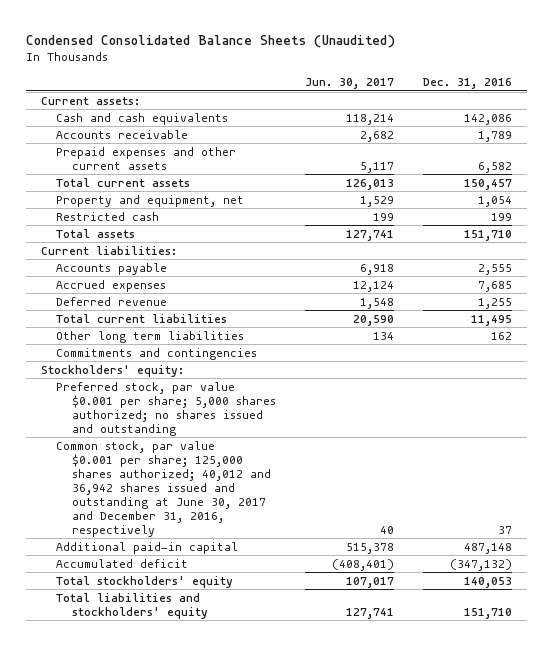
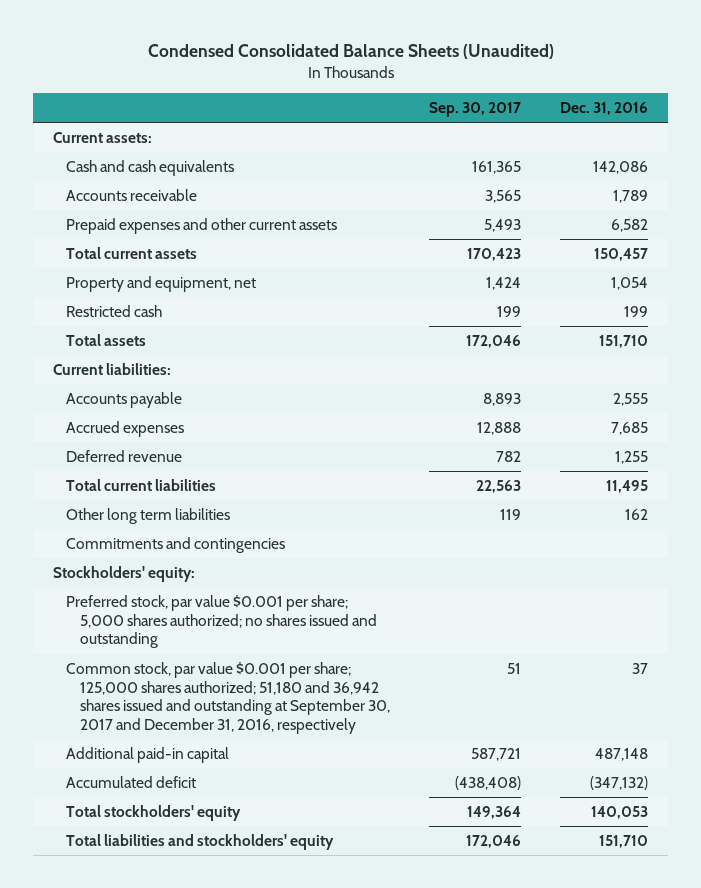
- | Jun. 30, 2017 | Dec. 31, 2016
+ | Sep. 30, 2017 | Dec. 31, 2016
- Common stock, par value $0.001 per share; 125,000 shares authorized; 40,012 and 36,942 shares issued and outstanding at June 30, 2017 and December 31, 2016, respectively | 40 | 37
+ Common stock, par value $0.001 per share; 125,000 shares authorized; 51,180 and 36,942 shares issued and outstanding at September 30, 2017 and December 31, 2016, respectively | 51 | 37

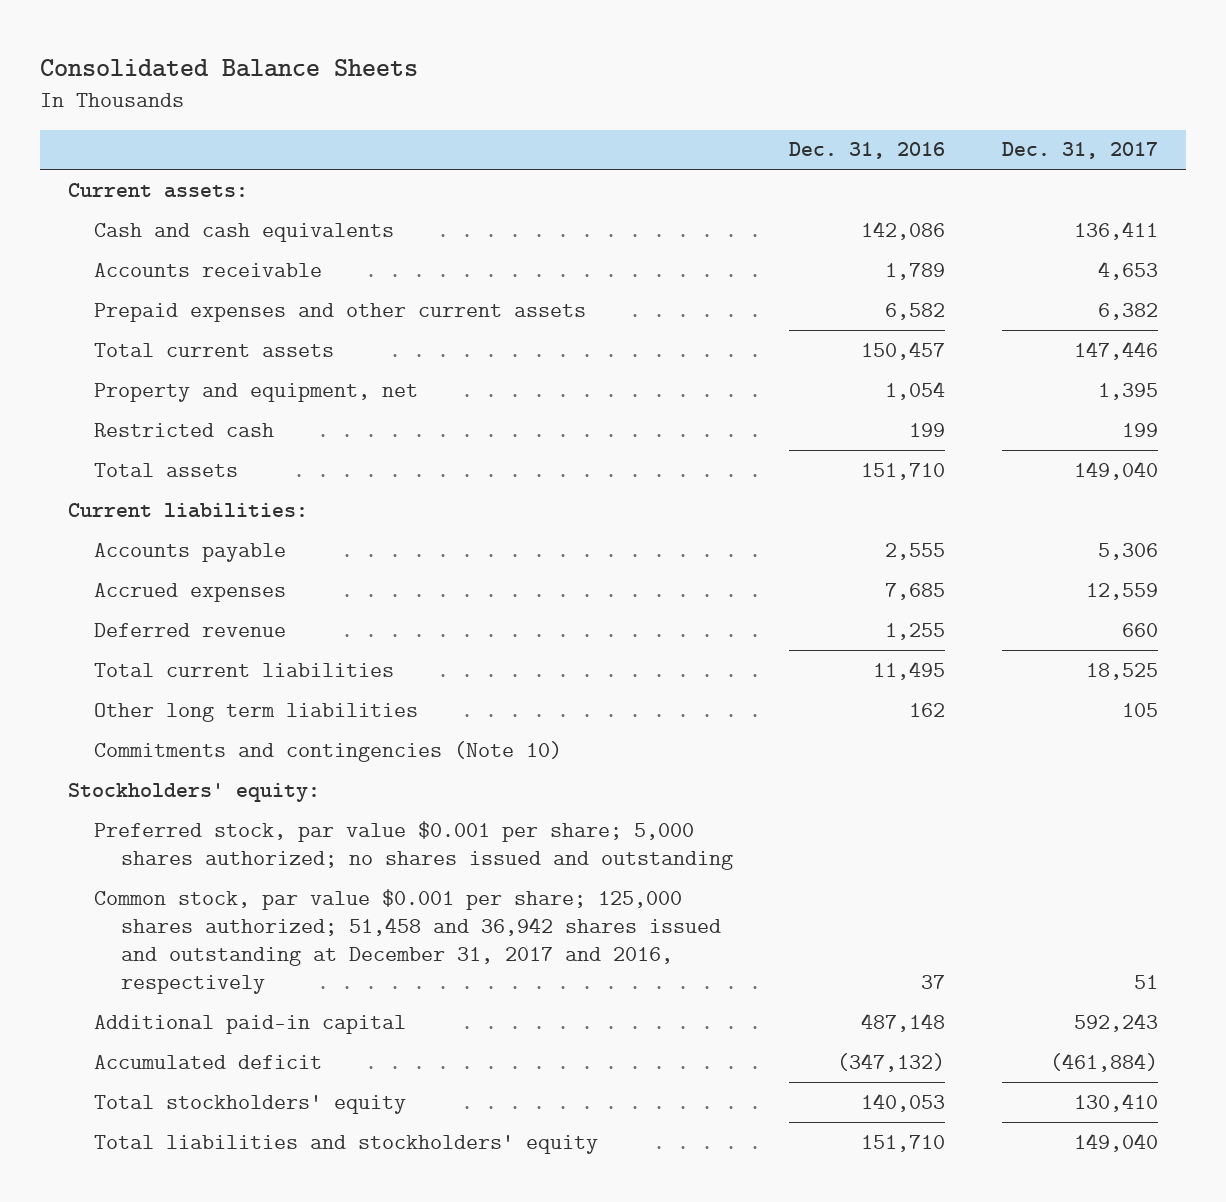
- Condensed Consolidated Balance Sheets (Unaudited)
+ Consolidated Balance Sheets
- | Sep. 30, 2017 | Dec. 31, 2016
+ | Dec. 31, 2016 | Dec. 31, 2017
- Commitments and contingencies
+ Commitments and contingencies (Note 10)
- Common stock, par value $0.001 per share; 125,000 shares authorized; 51,180 and 36,942 shares issued and outstanding at September 30, 2017 and December 31, 2016, respectively | 51 | 37
+ Common stock, par value $0.001 per share; 125,000 shares authorized; 51,458 and 36,942 shares issued and outstanding at December 31, 2017 and 2016, respectively | 37 | 51

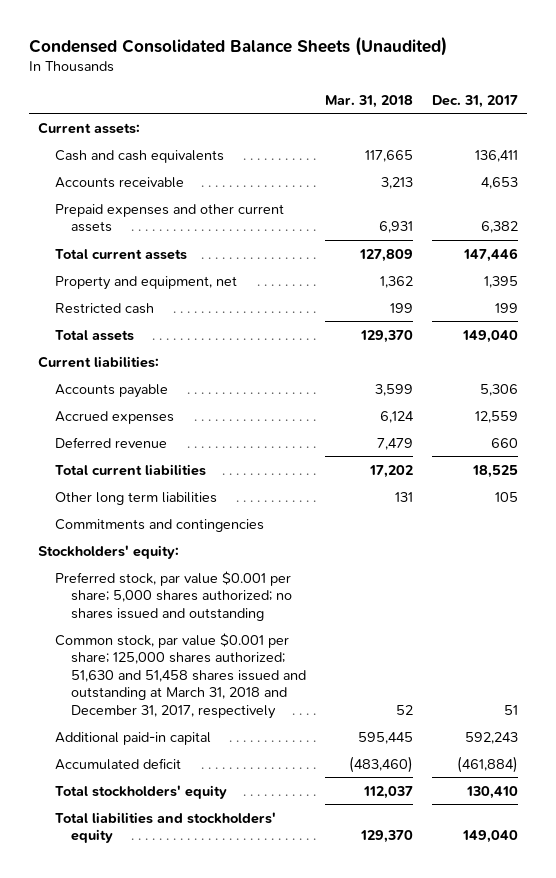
- Consolidated Balance Sheets
+ Condensed Consolidated Balance Sheets (Unaudited)
- | Dec. 31, 2016 | Dec. 31, 2017
+ | Mar. 31, 2018 | Dec. 31, 2017
- Commitments and contingencies (Note 10)
+ Commitments and contingencies
- Common stock, par value $0.001 per share; 125,000 shares authorized; 51,458 and 36,942 shares issued and outstanding at December 31, 2017 and 2016, respectively | 37 | 51
+ Common stock, par value $0.001 per share; 125,000 shares authorized; 51,630 and 51,458 shares issued and outstanding at March 31, 2018 and December 31, 2017, respectively | 52 | 51

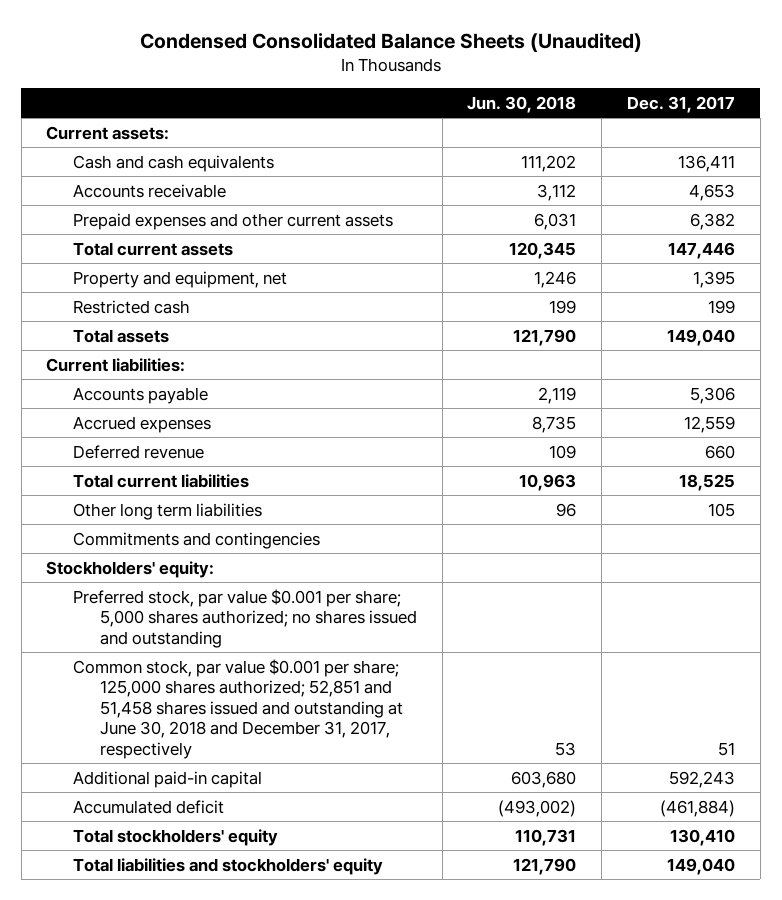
- | Mar. 31, 2018 | Dec. 31, 2017
+ | Jun. 30, 2018 | Dec. 31, 2017
- Common stock, par value $0.001 per share; 125,000 shares authorized; 51,630 and 51,458 shares issued and outstanding at March 31, 2018 and December 31, 2017, respectively | 52 | 51
+ Common stock, par value $0.001 per share; 125,000 shares authorized; 52,851 and 51,458 shares issued and outstanding at June 30, 2018 and December 31, 2017, respectively | 53 | 51

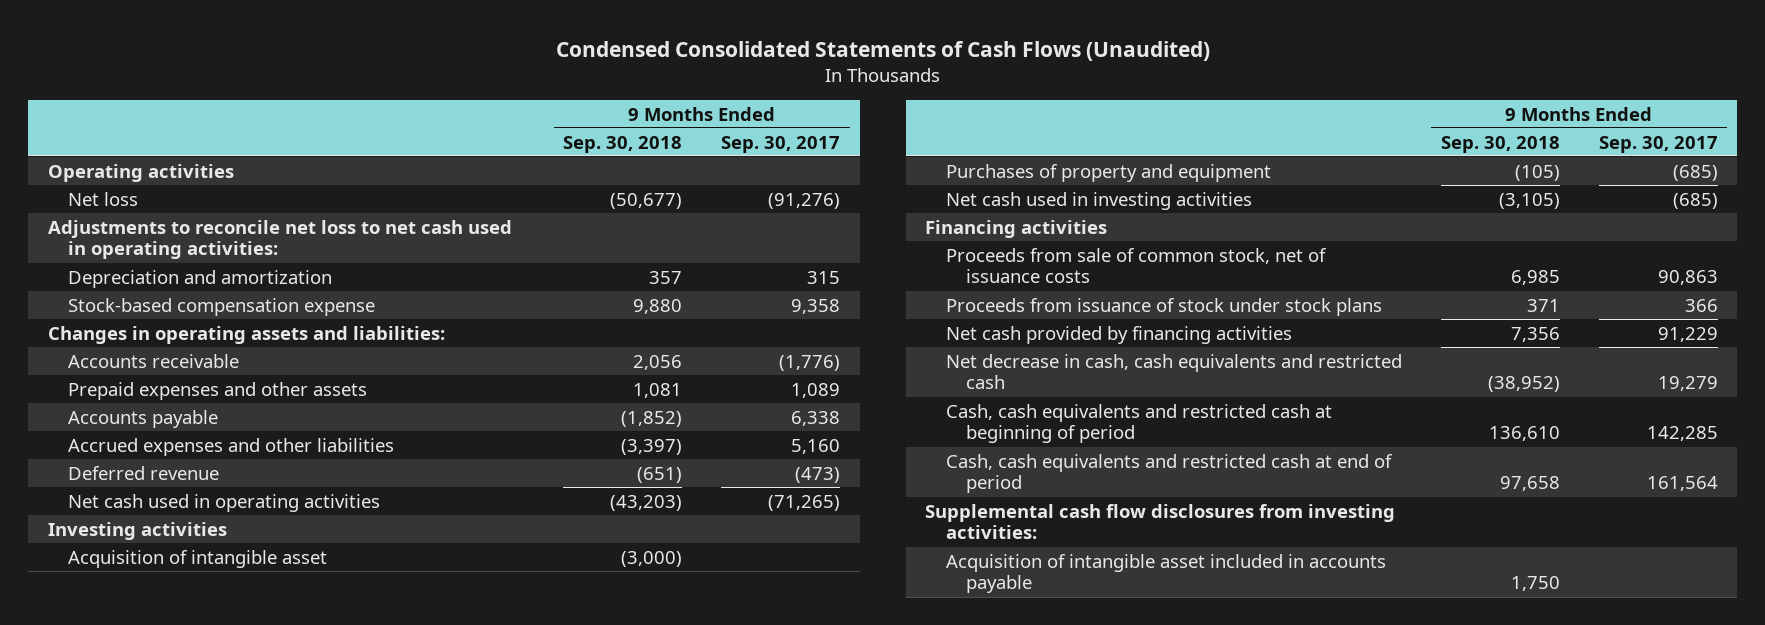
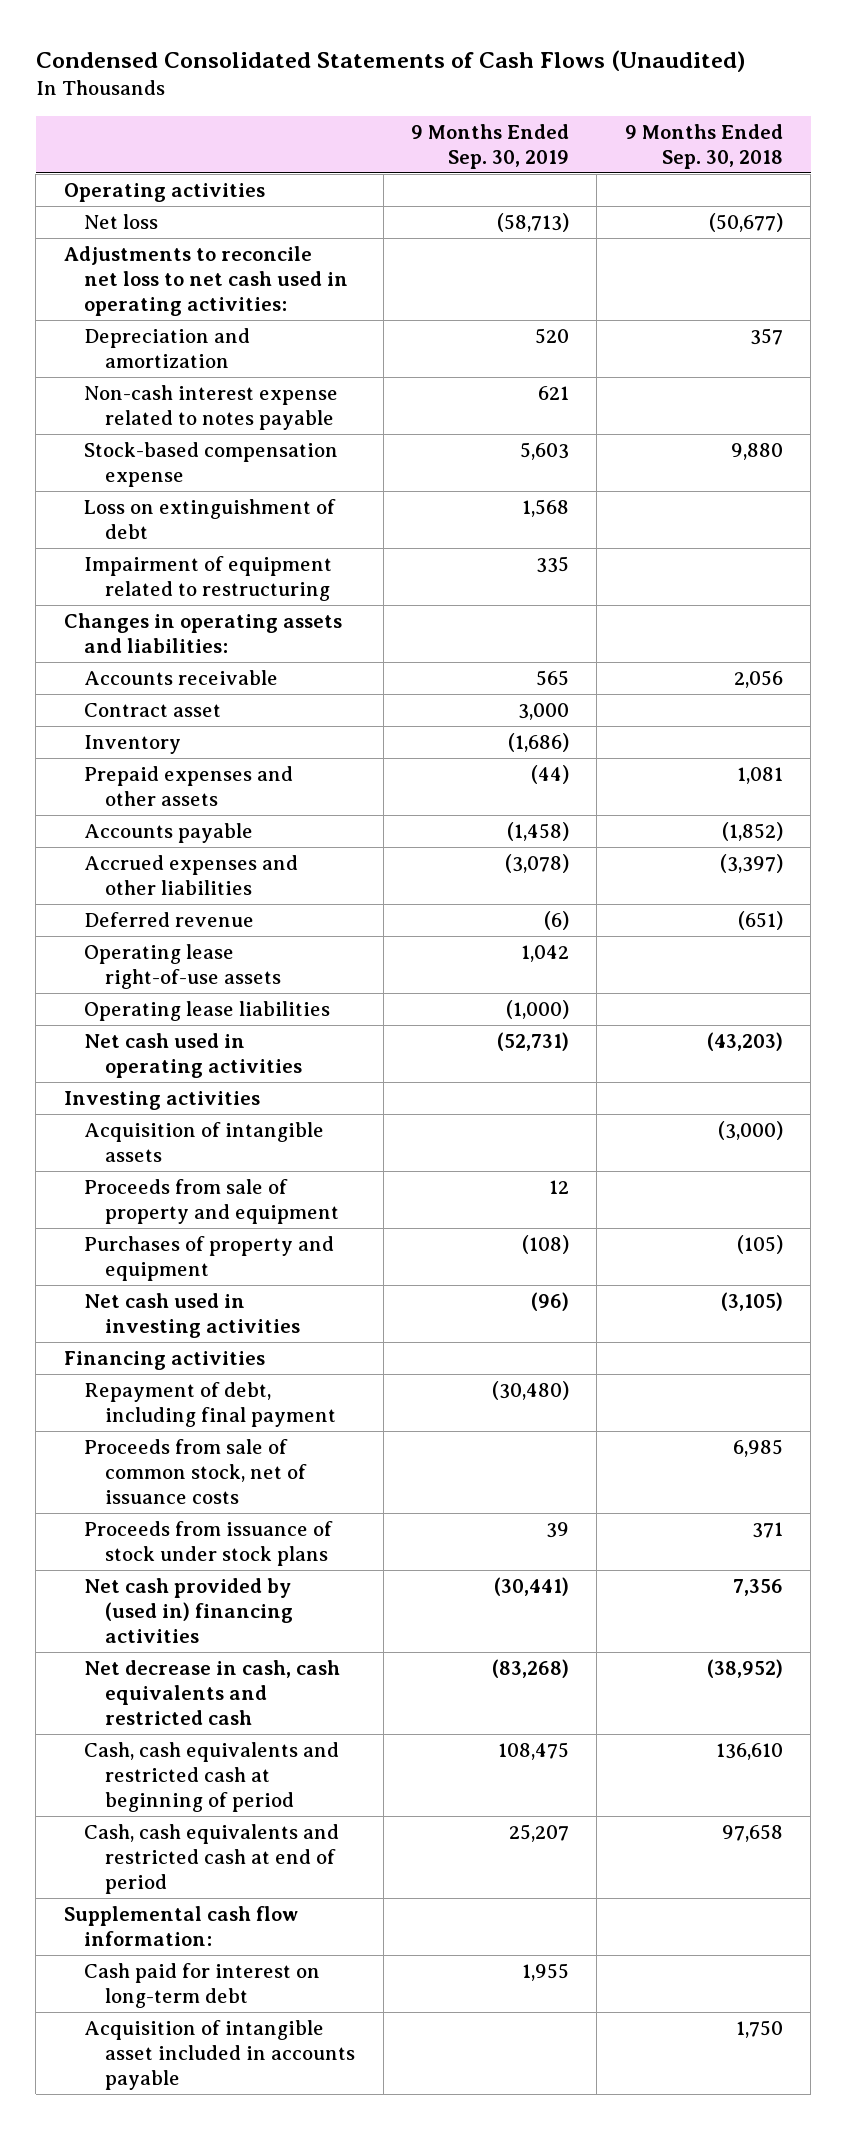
- | 9 Months Ended Sep. 30, 2018 | 9 Months Ended Sep. 30, 2017
+ | 9 Months Ended Sep. 30, 2019 | 9 Months Ended Sep. 30, 2018
+ Non-cash interest expense related to notes payable | 621 |
+ Loss on extinguishment of debt | 1,568 |
+ Impairment of equipment related to restructuring | 335 |
+ Contract asset | 3,000 |
+ Inventory | (1,686) |
+ Operating lease right-of-use assets | 1,042 |
+ Operating lease liabilities | (1,000) |
- Acquisition of intangible asset | (3,000) |
+ Acquisition of intangible assets | | (3,000)
+ Proceeds from sale of property and equipment | 12 |
+ Repayment of debt, including final payment | (30,480) |
- Net cash provided by financing activities | 7,356 | 91,229
+ Net cash provided by (used in) financing activities | (30,441) | 7,356
- Supplemental cash flow disclosures from investing activities:
+ Supplemental cash flow information:
+ Cash paid for interest on long-term debt | 1,955 |

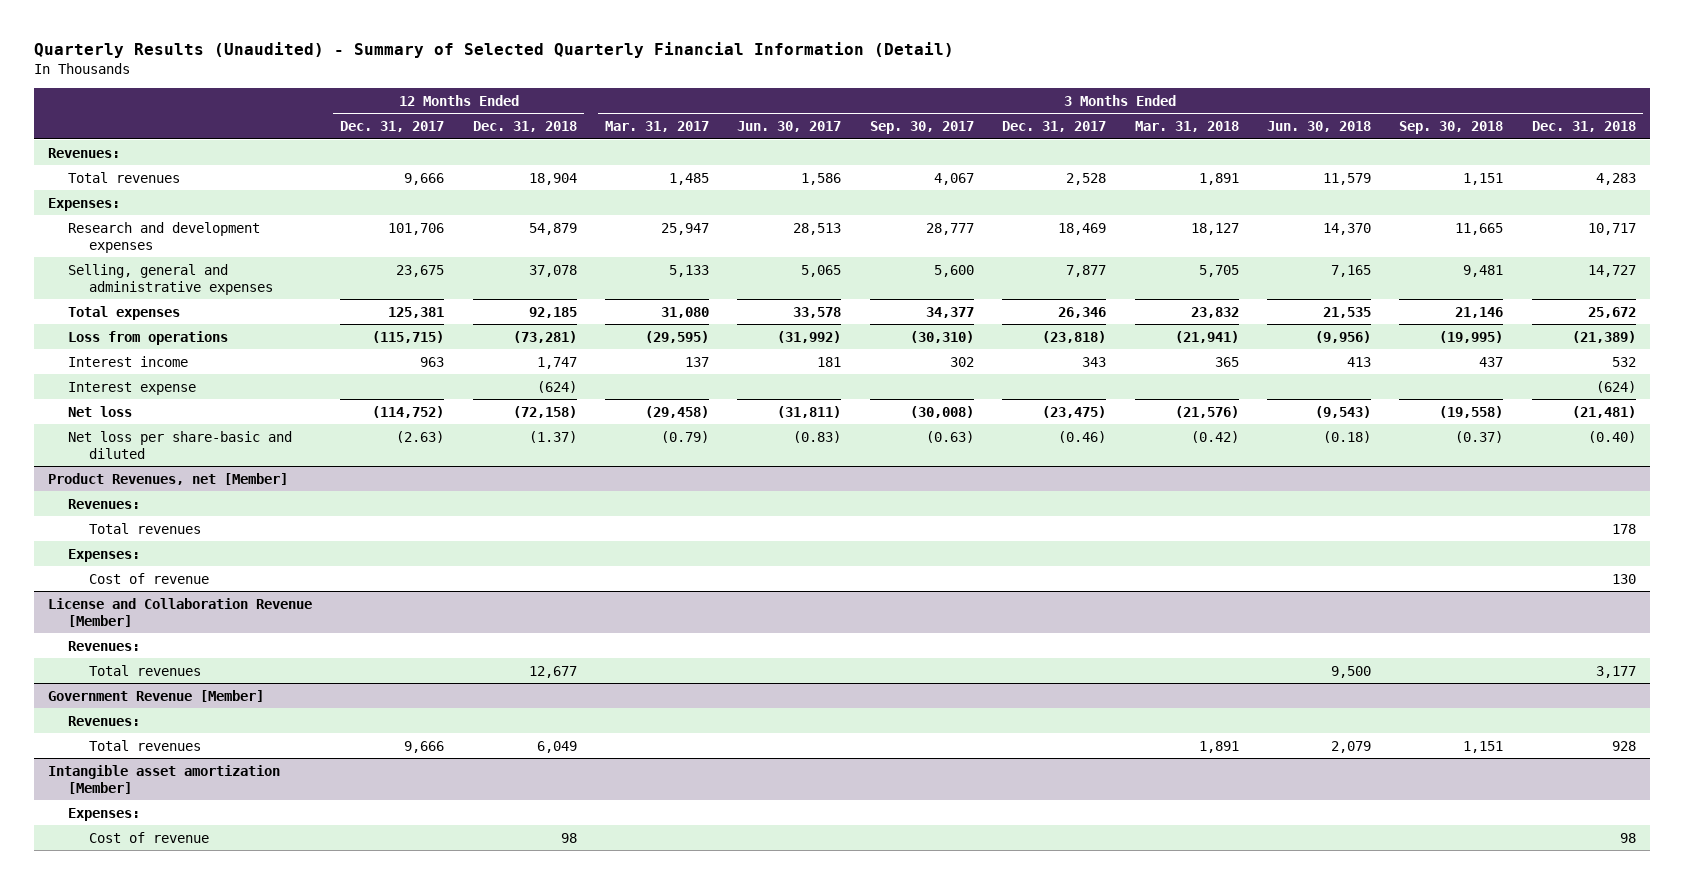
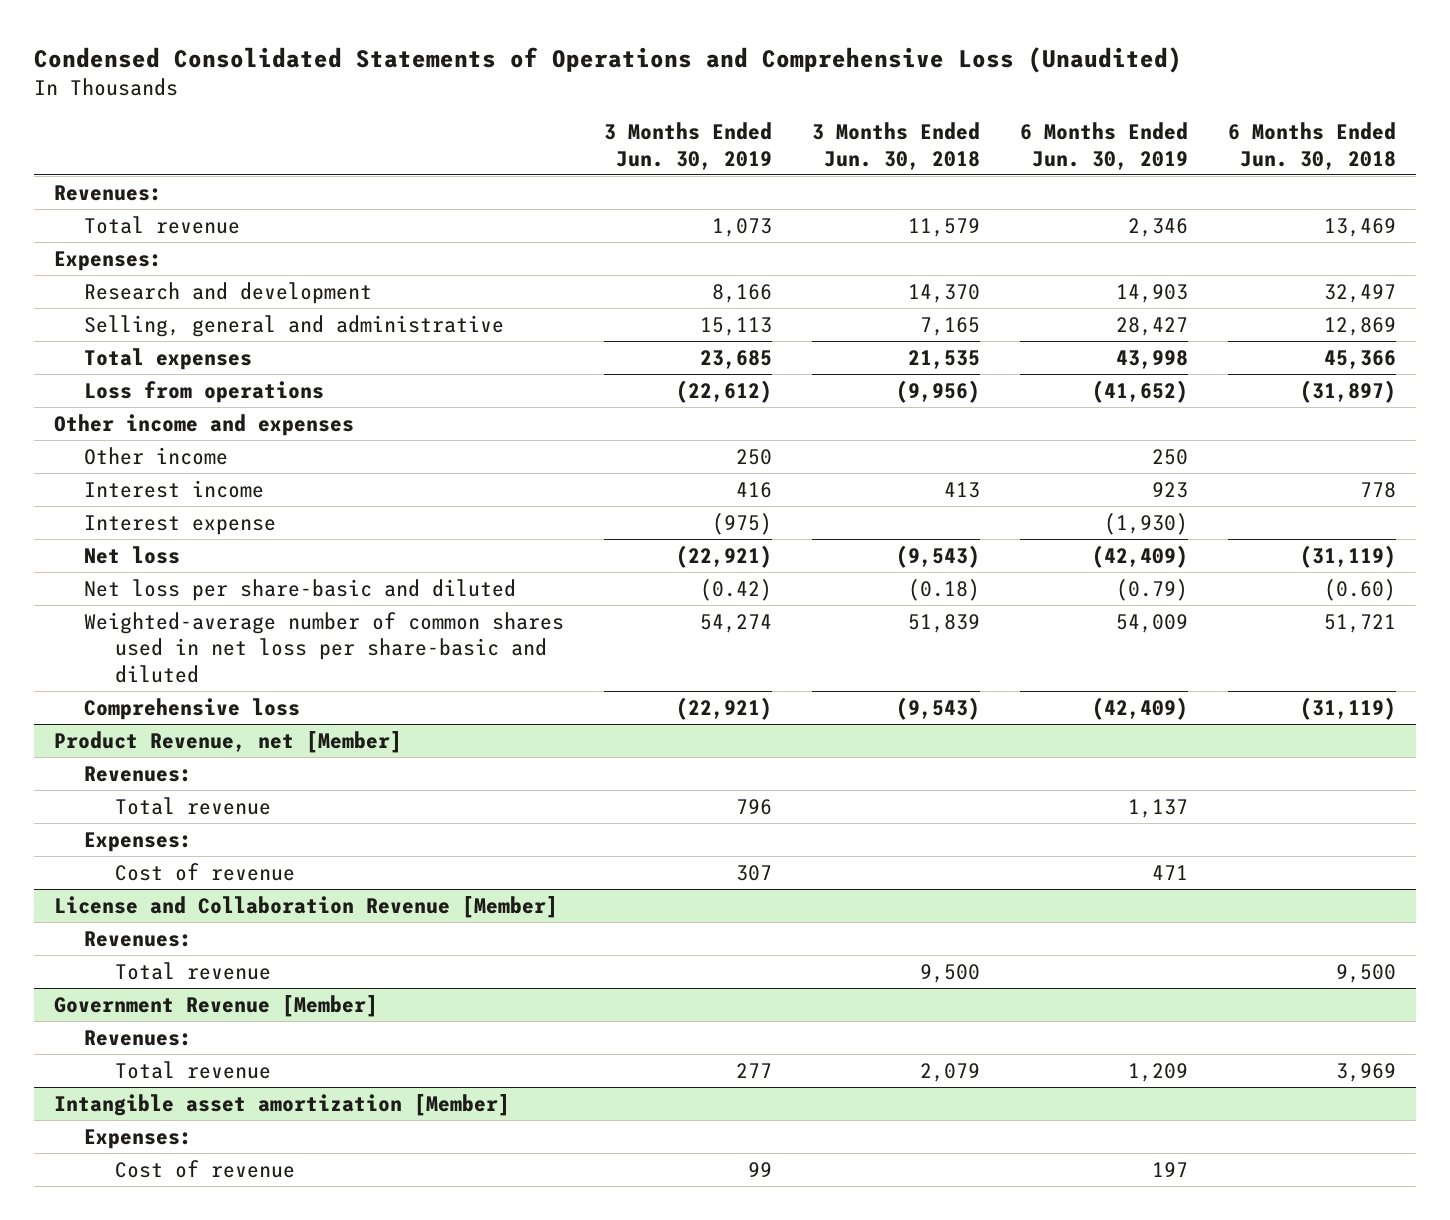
- Quarterly Results (Unaudited) - Summary of Selected Quarterly Financial Information (Detail)
+ Condensed Consolidated Statements of Operations and Comprehensive Loss (Unaudited)
- | 12 Months Ended Dec. 31, 2017 | 12 Months Ended Dec. 31, 2018 | 3 Months Ended Mar. 31, 2017 | 3 Months Ended Jun. 30, 2017 | 3 Months Ended Sep. 30, 2017 | 3 Months Ended Dec. 31, 2017 | 3 Months Ended Mar. 31, 2018 | 3 Months Ended Jun. 30, 2018 | 3 Months Ended Sep. 30, 2018 | 3 Months Ended Dec. 31, 2018
+ | 3 Months Ended Jun. 30, 2019 | 3 Months Ended Jun. 30, 2018 | 6 Months Ended Jun. 30, 2019 | 6 Months Ended Jun. 30, 2018
- Total revenues | 9,666 | 18,904 | 1,485 | 1,586 | 4,067 | 2,528 | 1,891 | 11,579 | 1,151 | 4,283
+ Total revenue | 1,073 | 11,579 | 2,346 | 13,469
- Research and development expenses | 101,706 | 54,879 | 25,947 | 28,513 | 28,777 | 18,469 | 18,127 | 14,370 | 11,665 | 10,717
- Selling, general and administrative expenses | 23,675 | 37,078 | 5,133 | 5,065 | 5,600 | 7,877 | 5,705 | 7,165 | 9,481 | 14,727
+ Research and development | 8,166 | 14,370 | 14,903 | 32,497
+ Selling, general and administrative | 15,113 | 7,165 | 28,427 | 12,869
+ Other income and expenses
+ Other income | 250 | | 250 |
- Product Revenues, net [Member]
+ Weighted-average number of common shares used in net loss per share-basic and diluted | 54,274 | 51,839 | 54,009 | 51,721
+ Comprehensive loss | (22,921) | (9,543) | (42,409) | (31,119)
+ Product Revenue, net [Member]
- Total revenues | | | | | | | | | | 178
+ Total revenue | 796 | | 1,137 |
@ License and Collaboration Revenue [Member]
- Total revenues | | 12,677 | | | | | | 9,500 | | 3,177
+ Total revenue | | 9,500 | | 9,500
@ Government Revenue [Member]
- Total revenues | 9,666 | 6,049 | | | | | 1,891 | 2,079 | 1,151 | 928
+ Total revenue | 277 | 2,079 | 1,209 | 3,969

